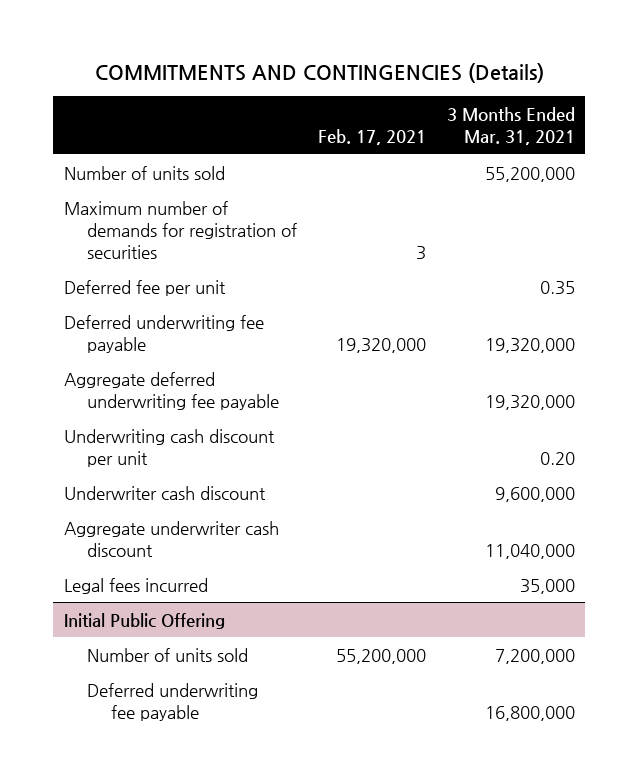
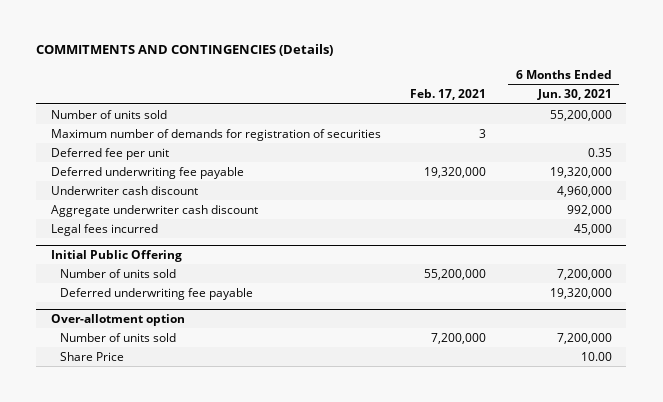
- | Feb. 17, 2021 | 3 Months Ended Mar. 31, 2021
+ | Feb. 17, 2021 | 6 Months Ended Jun. 30, 2021
- Aggregate deferred underwriting fee payable | | 19,320,000
- Underwriting cash discount per unit | | 0.20
+ Over-allotment option
+ Number of units sold | 7,200,000 | 7,200,000
+ Share Price | | 10.00

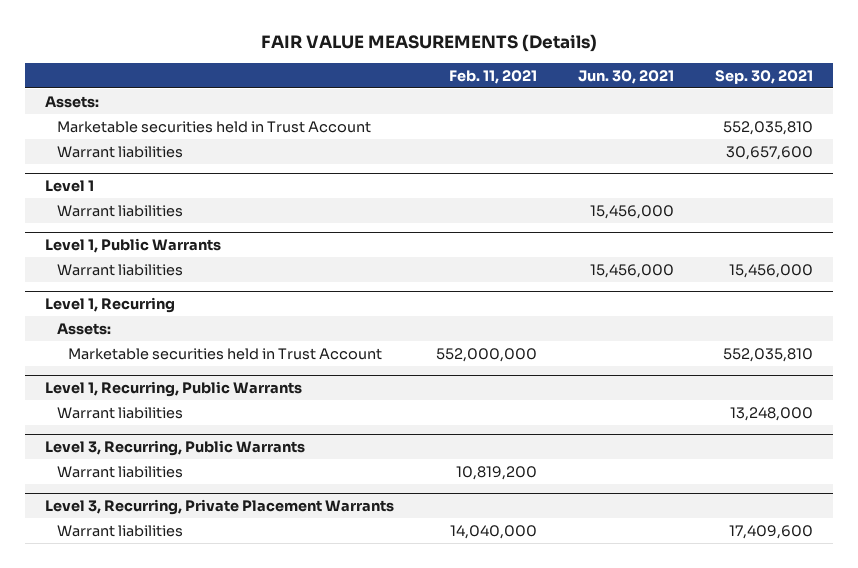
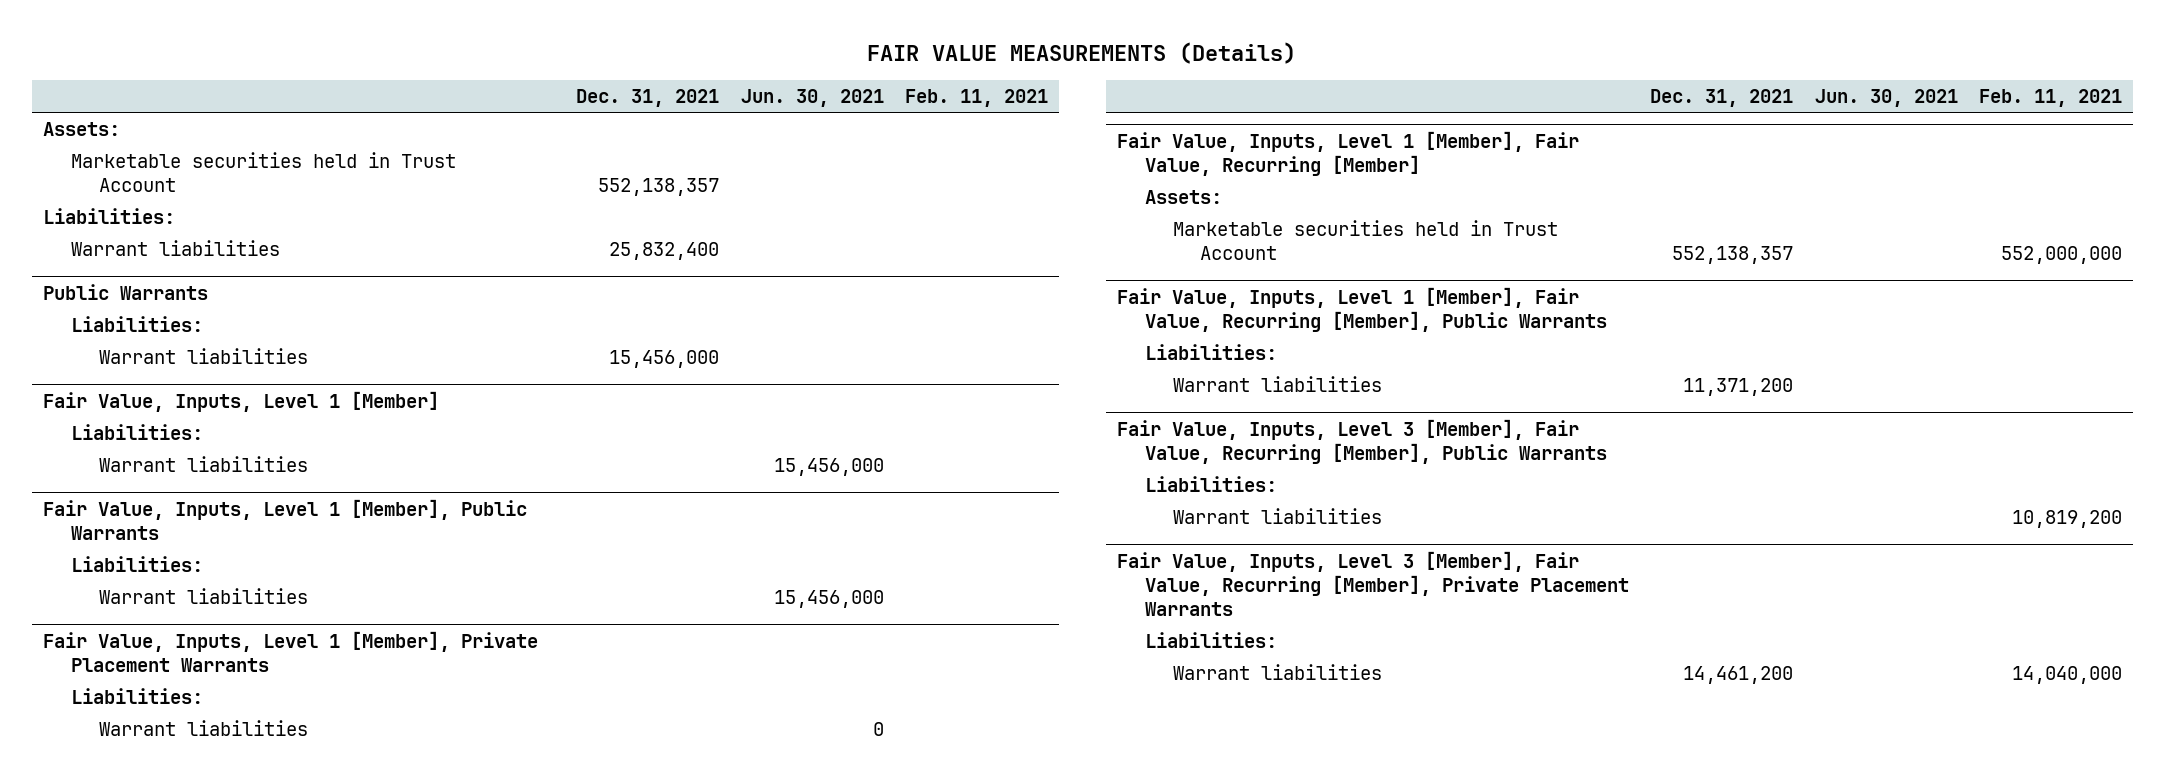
- | Feb. 11, 2021 | Jun. 30, 2021 | Sep. 30, 2021
+ | Dec. 31, 2021 | Jun. 30, 2021 | Feb. 11, 2021
+ Liabilities:
- Level 1
+ Public Warrants
+ Liabilities:
+ Warrant liabilities | 15,456,000 | |
+ Fair Value, Inputs, Level 1 [Member]
+ Liabilities:
- Level 1, Public Warrants
+ Fair Value, Inputs, Level 1 [Member], Public Warrants
+ Liabilities:
- Level 1, Recurring
+ Fair Value, Inputs, Level 1 [Member], Private Placement Warrants
+ Liabilities:
+ Warrant liabilities | | 0 |
+ Fair Value, Inputs, Level 1 [Member], Fair Value, Recurring [Member]
- Level 1, Recurring, Public Warrants
+ Fair Value, Inputs, Level 1 [Member], Fair Value, Recurring [Member], Public Warrants
+ Liabilities:
- Level 3, Recurring, Public Warrants
+ Fair Value, Inputs, Level 3 [Member], Fair Value, Recurring [Member], Public Warrants
+ Liabilities:
- Level 3, Recurring, Private Placement Warrants
+ Fair Value, Inputs, Level 3 [Member], Fair Value, Recurring [Member], Private Placement Warrants
+ Liabilities:

